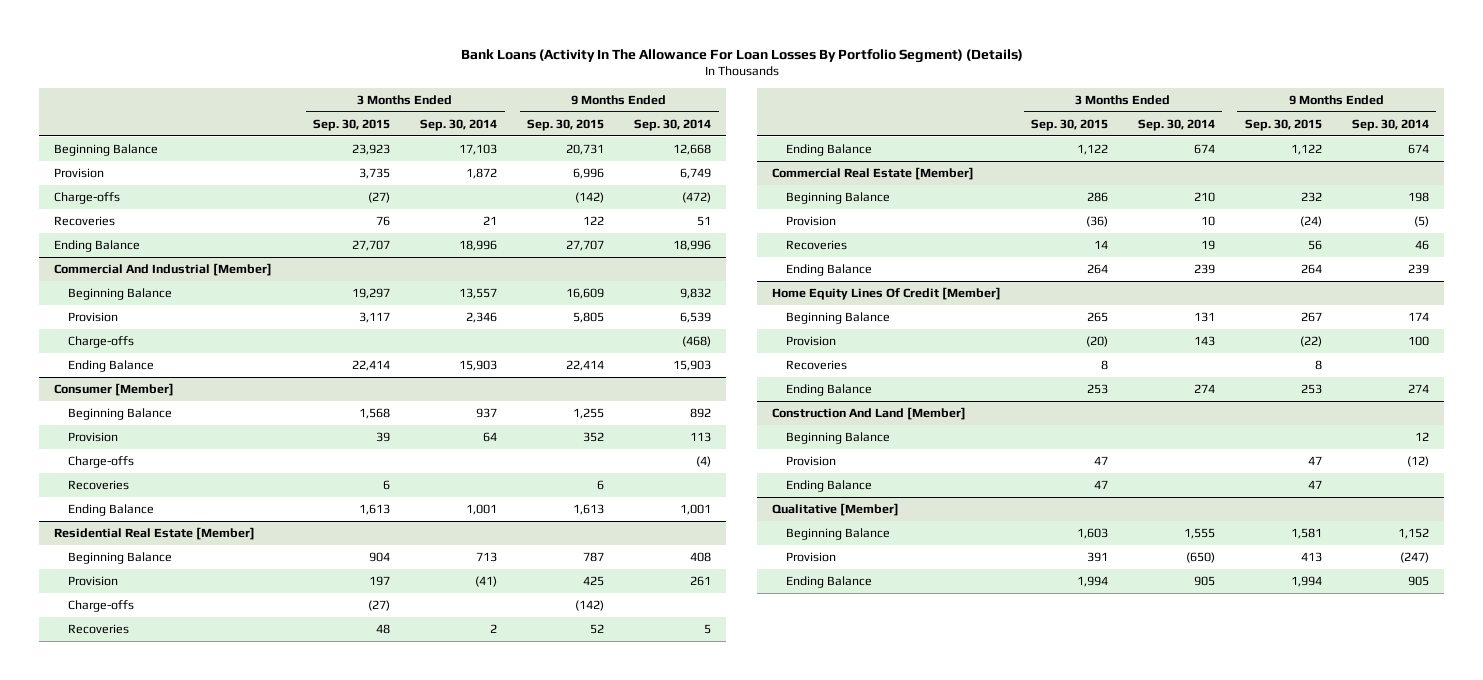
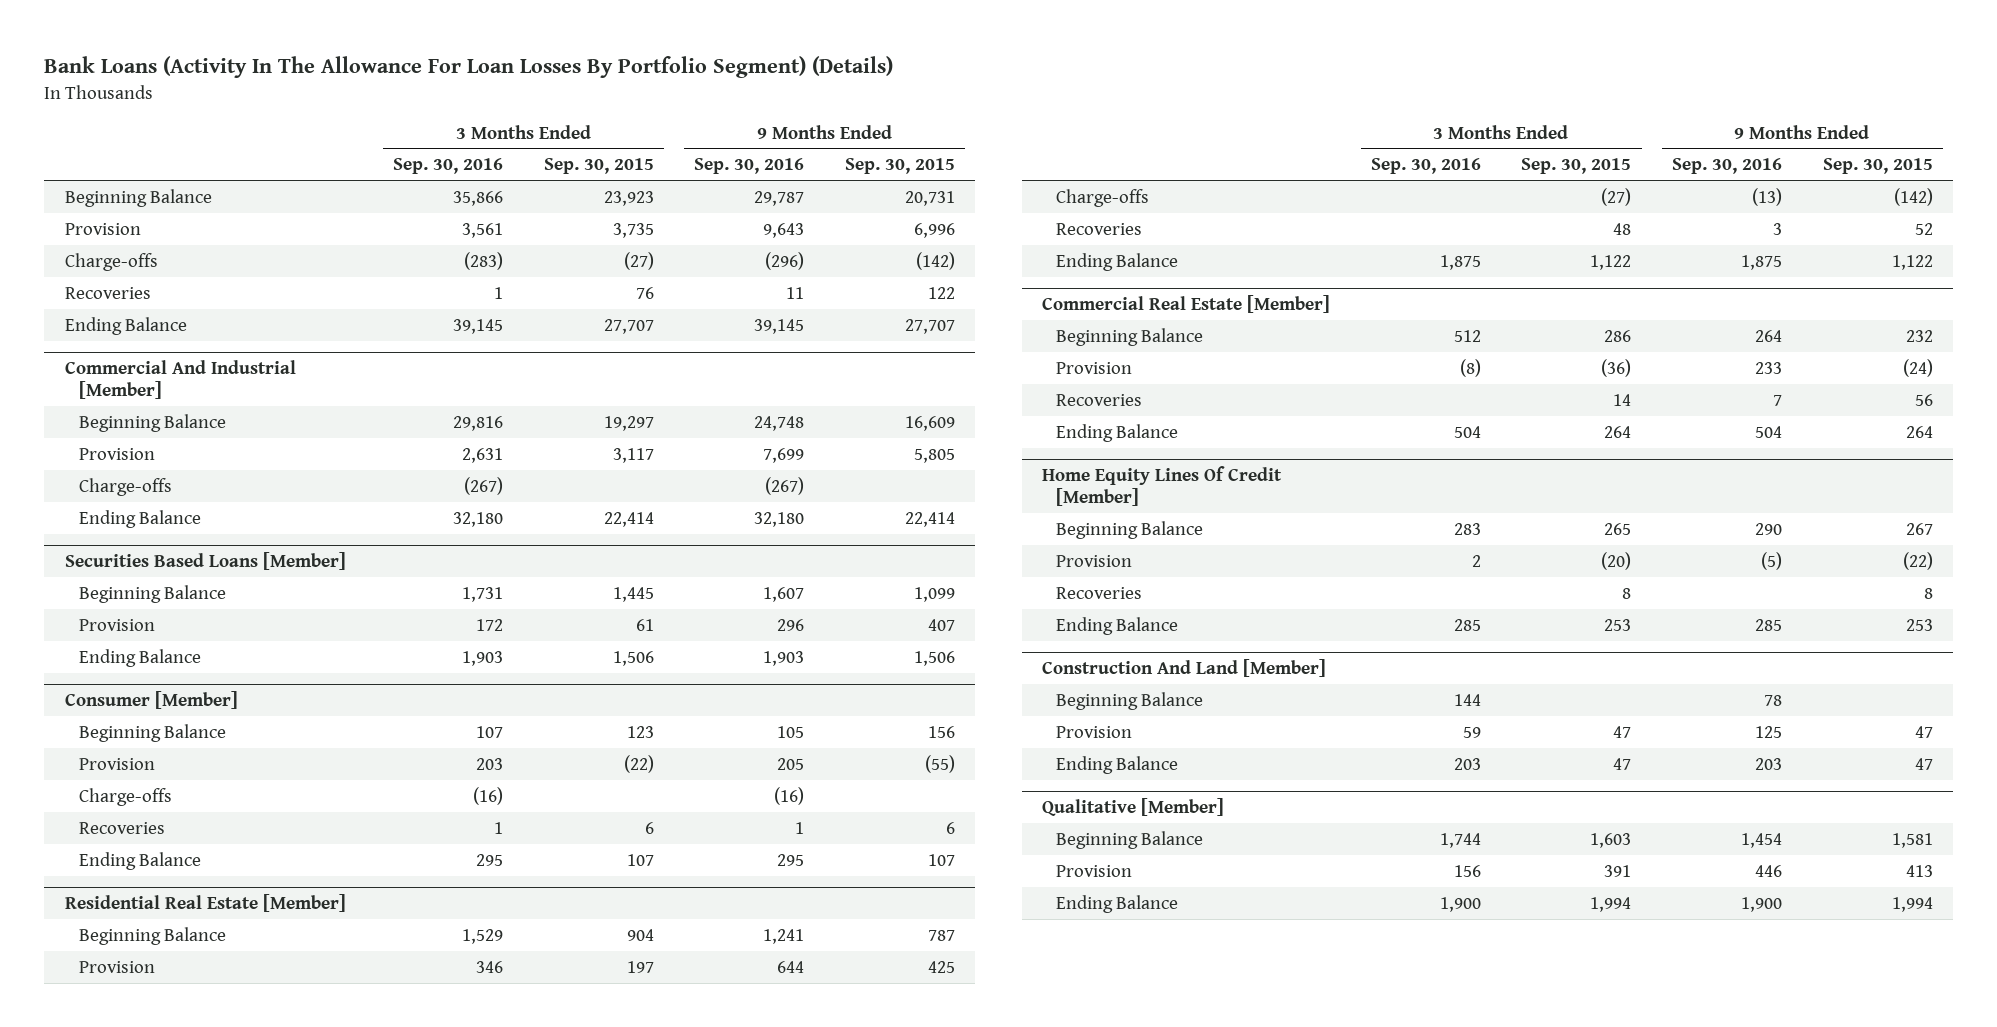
- | 3 Months Ended Sep. 30, 2015 | 3 Months Ended Sep. 30, 2014 | 9 Months Ended Sep. 30, 2015 | 9 Months Ended Sep. 30, 2014
+ | 3 Months Ended Sep. 30, 2016 | 3 Months Ended Sep. 30, 2015 | 9 Months Ended Sep. 30, 2016 | 9 Months Ended Sep. 30, 2015
+ Securities Based Loans [Member]
+ Beginning Balance | 1,731 | 1,445 | 1,607 | 1,099
+ Provision | 172 | 61 | 296 | 407
+ Ending Balance | 1,903 | 1,506 | 1,903 | 1,506
@ Consumer [Member]
- Beginning Balance | 1,568 | 937 | 1,255 | 892
- Provision | 39 | 64 | 352 | 113
+ Beginning Balance | 107 | 123 | 105 | 156
+ Provision | 203 | (22) | 205 | (55)
- Ending Balance | 1,613 | 1,001 | 1,613 | 1,001
+ Ending Balance | 295 | 107 | 295 | 107

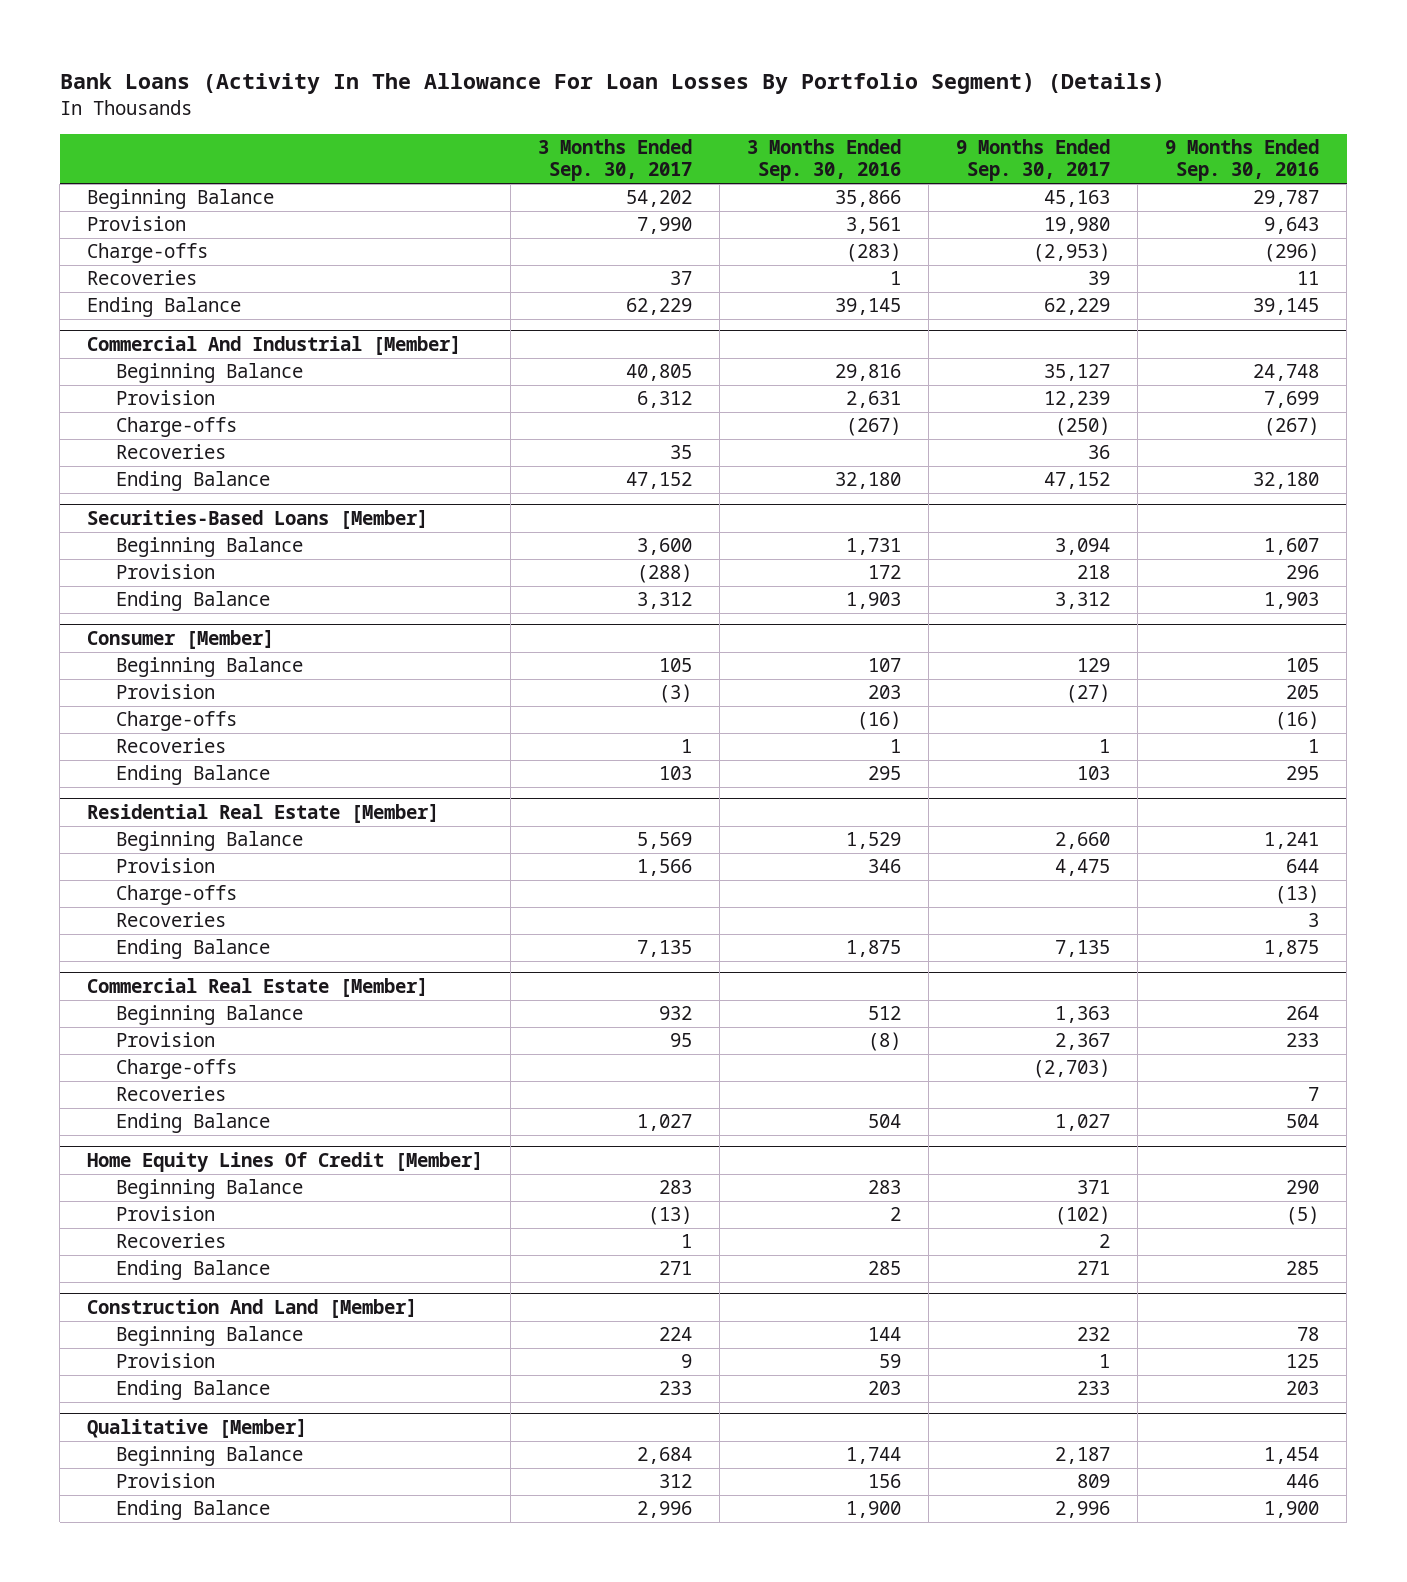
- | 3 Months Ended Sep. 30, 2016 | 3 Months Ended Sep. 30, 2015 | 9 Months Ended Sep. 30, 2016 | 9 Months Ended Sep. 30, 2015
+ | 3 Months Ended Sep. 30, 2017 | 3 Months Ended Sep. 30, 2016 | 9 Months Ended Sep. 30, 2017 | 9 Months Ended Sep. 30, 2016
@ Commercial And Industrial [Member]
+ Recoveries | 35 | | 36 |
- Securities Based Loans [Member]
+ Securities-Based Loans [Member]
@ Commercial Real Estate [Member]
+ Charge-offs | | | (2,703) |

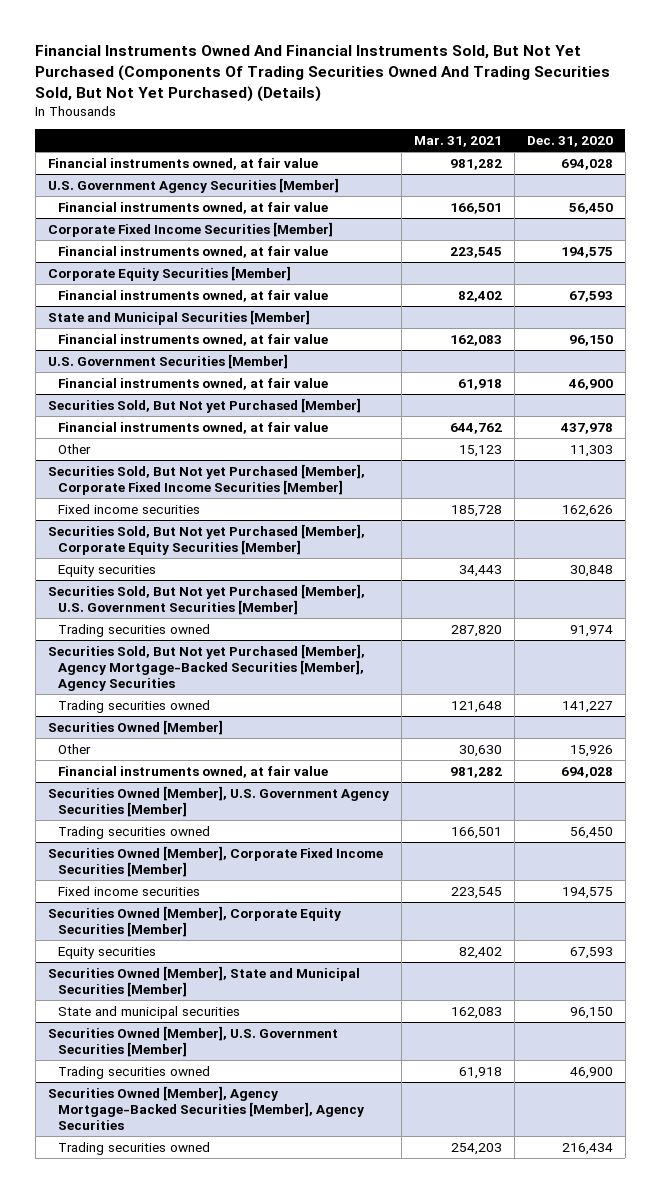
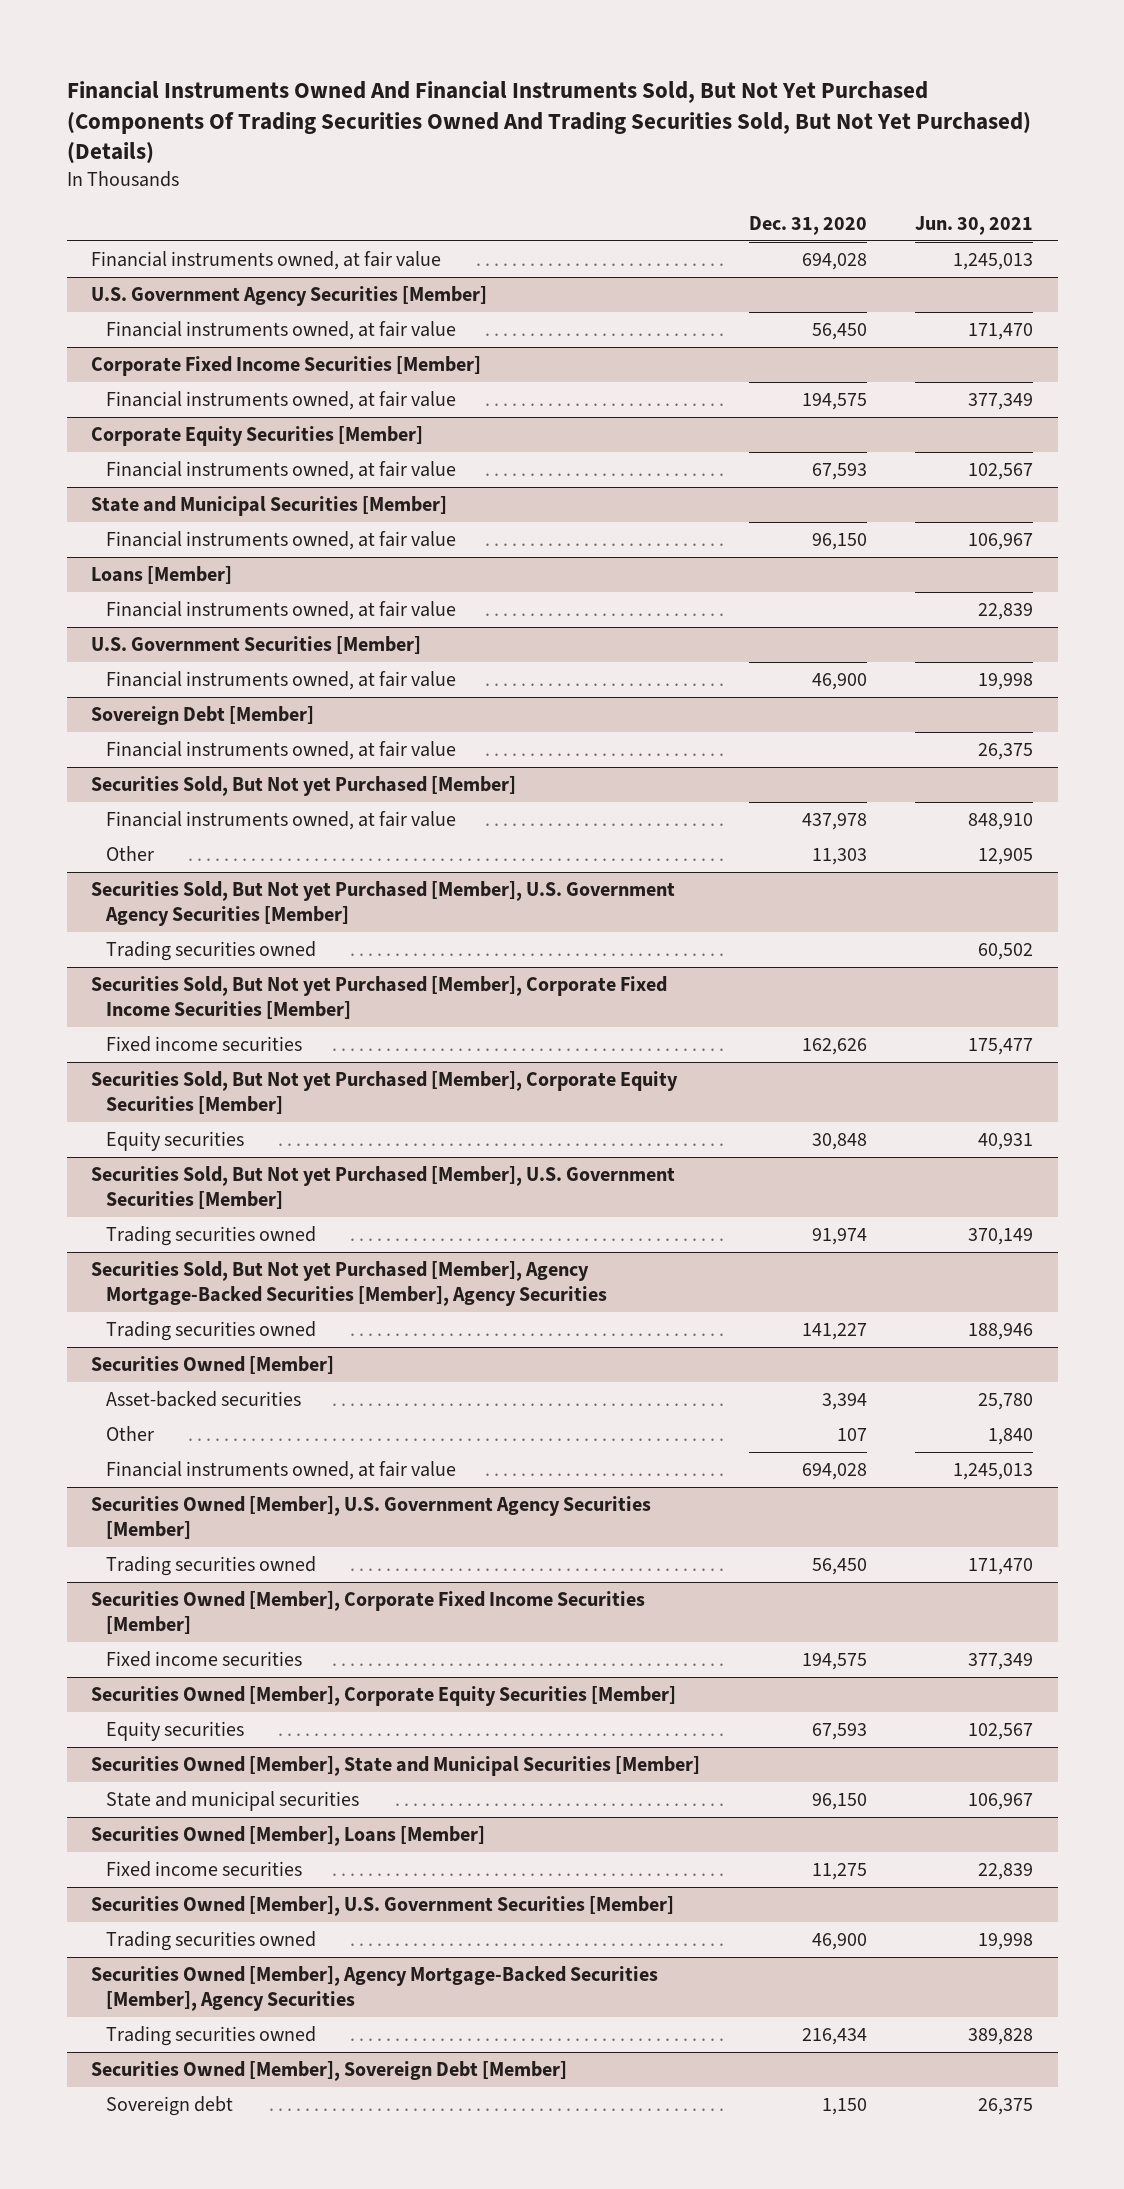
- | Mar. 31, 2021 | Dec. 31, 2020
+ | Dec. 31, 2020 | Jun. 30, 2021
+ Loans [Member]
+ Financial instruments owned, at fair value | | 22,839
+ Sovereign Debt [Member]
+ Financial instruments owned, at fair value | | 26,375
+ Securities Sold, But Not yet Purchased [Member], U.S. Government Agency Securities [Member]
+ Trading securities owned | | 60,502
@ Securities Owned [Member]
- Other | 30,630 | 15,926
+ Asset-backed securities | 3,394 | 25,780
+ Other | 107 | 1,840
+ Securities Owned [Member], Loans [Member]
+ Fixed income securities | 11,275 | 22,839
+ Securities Owned [Member], Sovereign Debt [Member]
+ Sovereign debt | 1,150 | 26,375

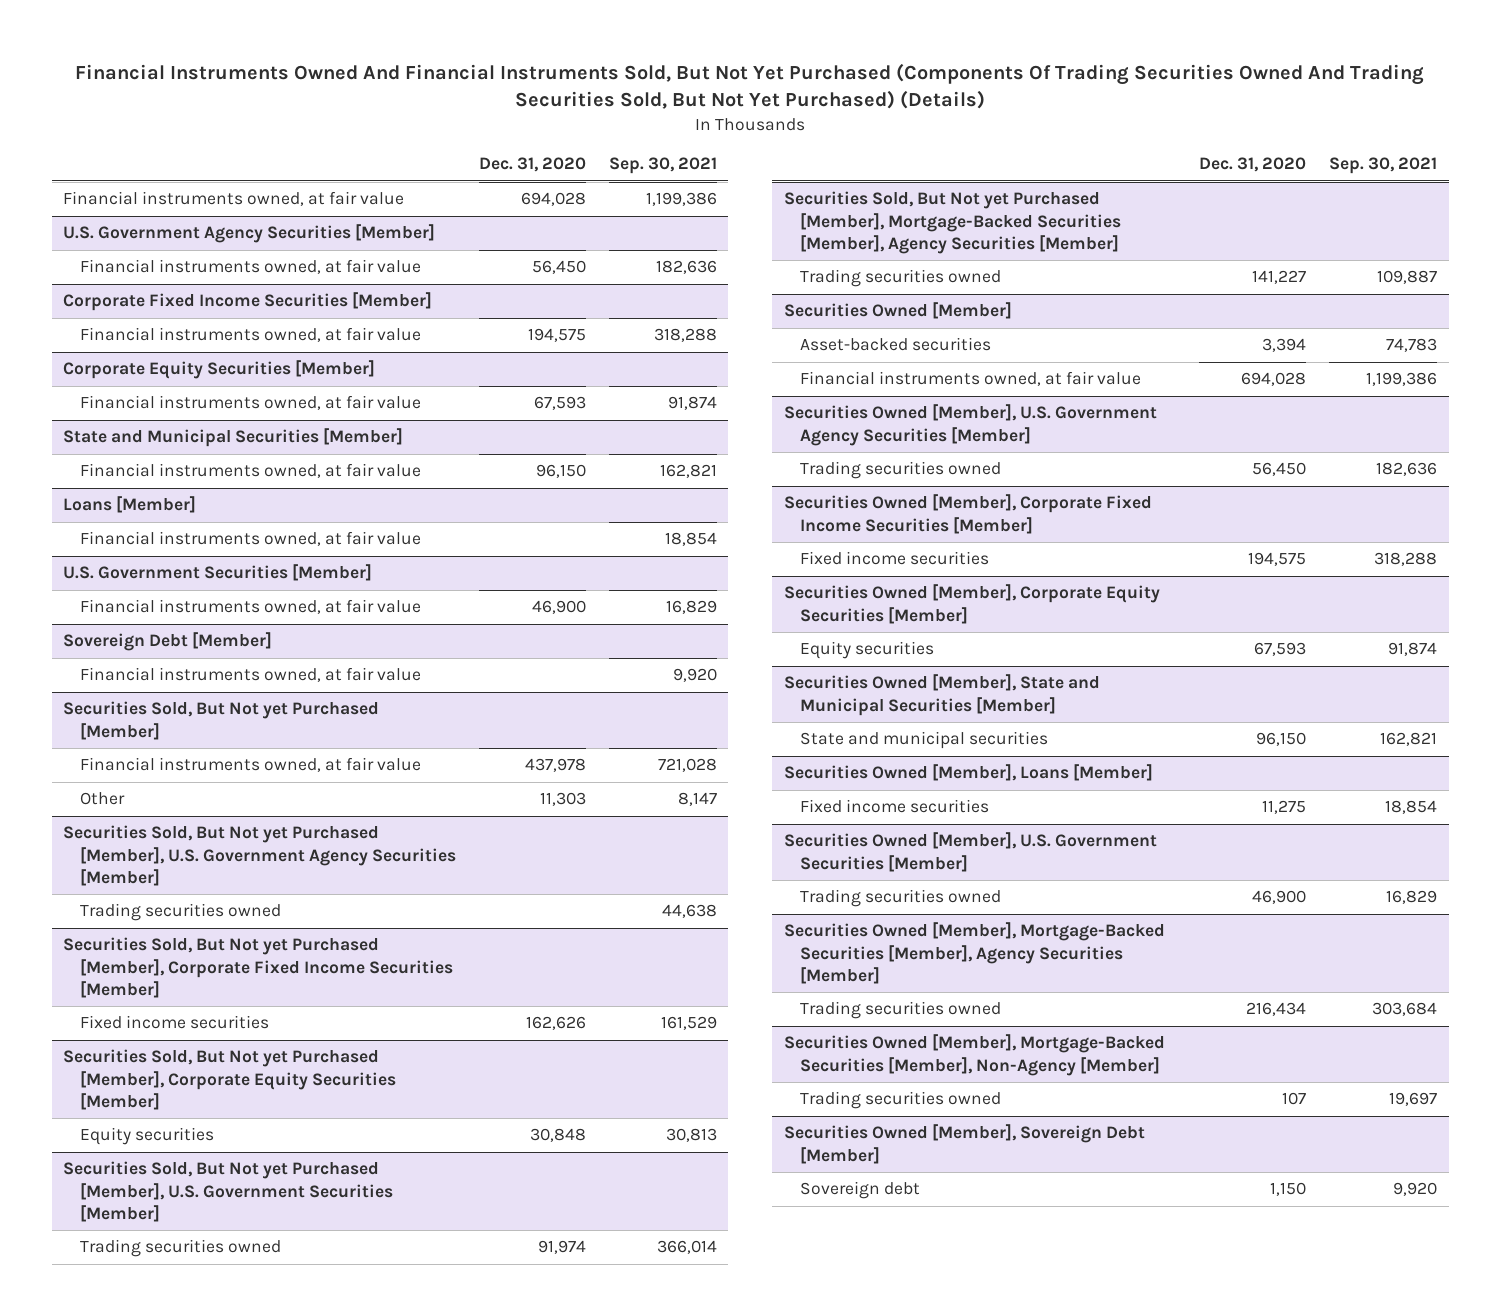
- | Dec. 31, 2020 | Jun. 30, 2021
+ | Dec. 31, 2020 | Sep. 30, 2021
- Securities Sold, But Not yet Purchased [Member], Agency Mortgage-Backed Securities [Member], Agency Securities
+ Securities Sold, But Not yet Purchased [Member], Mortgage-Backed Securities [Member], Agency Securities [Member]
@ Securities Owned [Member]
- Other | 107 | 1,840
- Securities Owned [Member], Agency Mortgage-Backed Securities [Member], Agency Securities
+ Securities Owned [Member], Mortgage-Backed Securities [Member], Agency Securities [Member]
+ Securities Owned [Member], Mortgage-Backed Securities [Member], Non-Agency [Member]
+ Trading securities owned | 107 | 19,697

